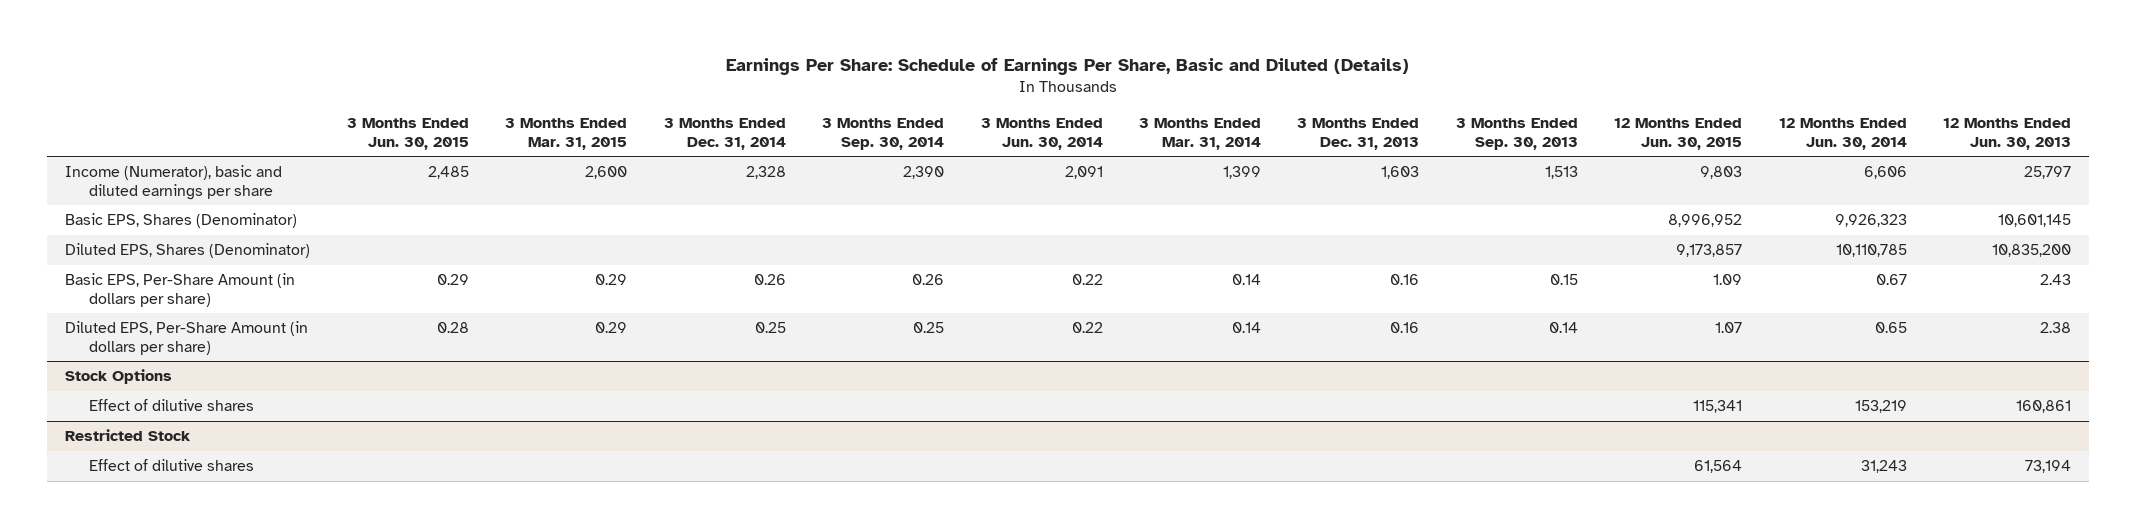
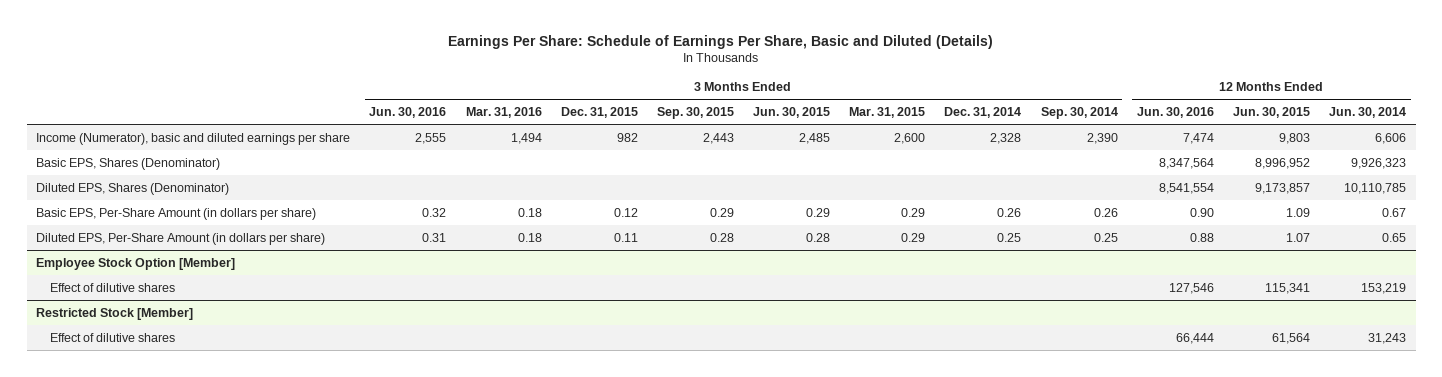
- | 3 Months Ended Jun. 30, 2015 | 3 Months Ended Mar. 31, 2015 | 3 Months Ended Dec. 31, 2014 | 3 Months Ended Sep. 30, 2014 | 3 Months Ended Jun. 30, 2014 | 3 Months Ended Mar. 31, 2014 | 3 Months Ended Dec. 31, 2013 | 3 Months Ended Sep. 30, 2013 | 12 Months Ended Jun. 30, 2015 | 12 Months Ended Jun. 30, 2014 | 12 Months Ended Jun. 30, 2013
+ | 3 Months Ended Jun. 30, 2016 | 3 Months Ended Mar. 31, 2016 | 3 Months Ended Dec. 31, 2015 | 3 Months Ended Sep. 30, 2015 | 3 Months Ended Jun. 30, 2015 | 3 Months Ended Mar. 31, 2015 | 3 Months Ended Dec. 31, 2014 | 3 Months Ended Sep. 30, 2014 | 12 Months Ended Jun. 30, 2016 | 12 Months Ended Jun. 30, 2015 | 12 Months Ended Jun. 30, 2014
- Stock Options
+ Employee Stock Option [Member]
- Restricted Stock
+ Restricted Stock [Member]

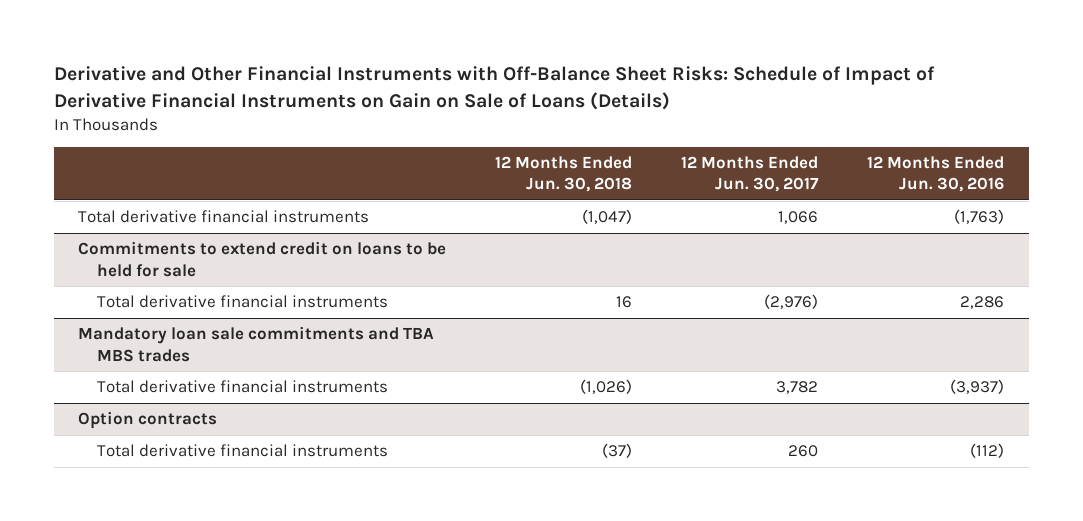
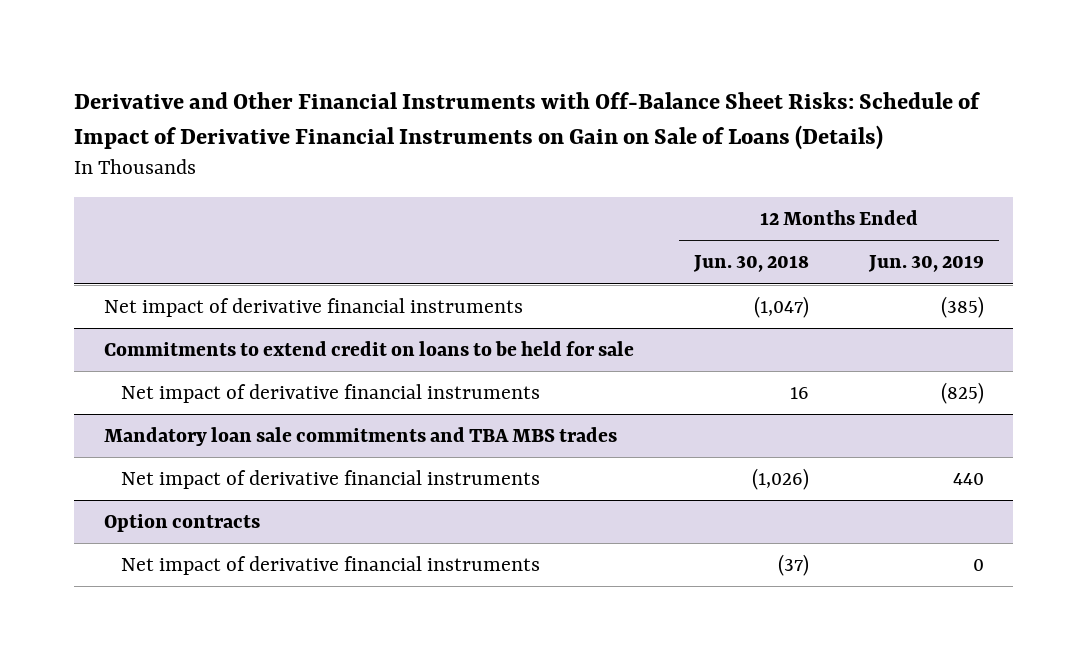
- | 12 Months Ended Jun. 30, 2018 | 12 Months Ended Jun. 30, 2017 | 12 Months Ended Jun. 30, 2016
+ | 12 Months Ended Jun. 30, 2018 | 12 Months Ended Jun. 30, 2019
- Total derivative financial instruments | (1,047) | 1,066 | (1,763)
+ Net impact of derivative financial instruments | (1,047) | (385)
@ Commitments to extend credit on loans to be held for sale
- Total derivative financial instruments | 16 | (2,976) | 2,286
+ Net impact of derivative financial instruments | 16 | (825)
@ Mandatory loan sale commitments and TBA MBS trades
- Total derivative financial instruments | (1,026) | 3,782 | (3,937)
+ Net impact of derivative financial instruments | (1,026) | 440
@ Option contracts
- Total derivative financial instruments | (37) | 260 | (112)
+ Net impact of derivative financial instruments | (37) | 0

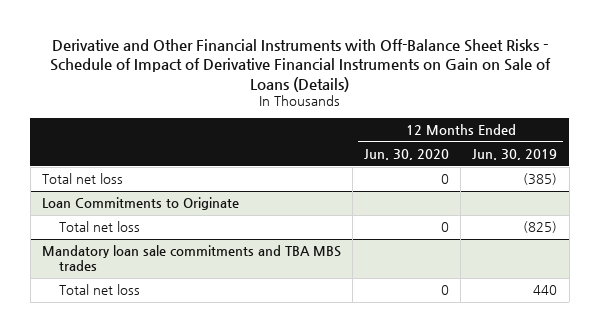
- Derivative and Other Financial Instruments with Off-Balance Sheet Risks: Schedule of Impact of Derivative Financial Instruments on Gain on Sale of Loans (Details)
+ Derivative and Other Financial Instruments with Off-Balance Sheet Risks - Schedule of Impact of Derivative Financial Instruments on Gain on Sale of Loans (Details)
- | 12 Months Ended Jun. 30, 2018 | 12 Months Ended Jun. 30, 2019
+ | 12 Months Ended Jun. 30, 2020 | 12 Months Ended Jun. 30, 2019
- Net impact of derivative financial instruments | (1,047) | (385)
- Commitments to extend credit on loans to be held for sale
- Net impact of derivative financial instruments | 16 | (825)
+ Total net loss | 0 | (385)
+ Loan Commitments to Originate
+ Total net loss | 0 | (825)
@ Mandatory loan sale commitments and TBA MBS trades
- Net impact of derivative financial instruments | (1,026) | 440
- Option contracts
- Net impact of derivative financial instruments | (37) | 0
@ Mandatory loan sale commitments and TBA MBS trades
+ Total net loss | 0 | 440

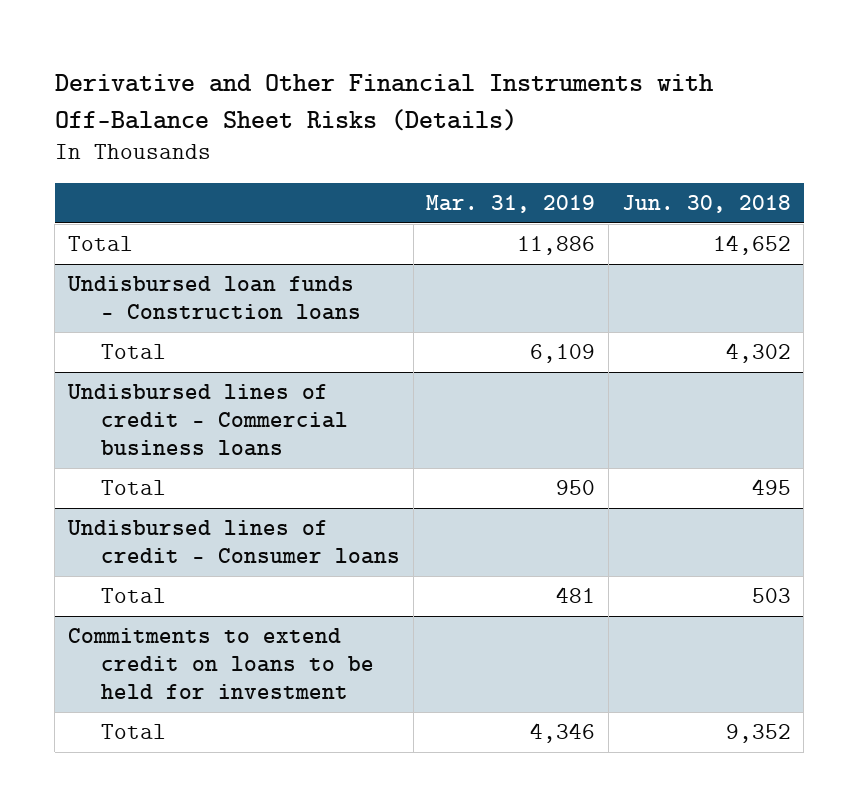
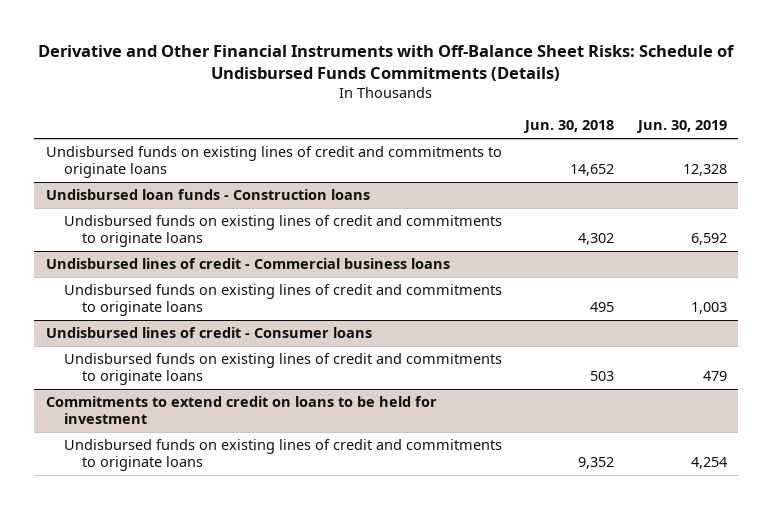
- Derivative and Other Financial Instruments with Off-Balance Sheet Risks (Details)
+ Derivative and Other Financial Instruments with Off-Balance Sheet Risks: Schedule of Undisbursed Funds Commitments (Details)
- | Mar. 31, 2019 | Jun. 30, 2018
+ | Jun. 30, 2018 | Jun. 30, 2019
- Total | 11,886 | 14,652
+ Undisbursed funds on existing lines of credit and commitments to originate loans | 14,652 | 12,328
@ Undisbursed loan funds - Construction loans
- Total | 6,109 | 4,302
+ Undisbursed funds on existing lines of credit and commitments to originate loans | 4,302 | 6,592
@ Undisbursed lines of credit - Commercial business loans
- Total | 950 | 495
+ Undisbursed funds on existing lines of credit and commitments to originate loans | 495 | 1,003
@ Undisbursed lines of credit - Consumer loans
- Total | 481 | 503
+ Undisbursed funds on existing lines of credit and commitments to originate loans | 503 | 479
@ Commitments to extend credit on loans to be held for investment
- Total | 4,346 | 9,352
+ Undisbursed funds on existing lines of credit and commitments to originate loans | 9,352 | 4,254

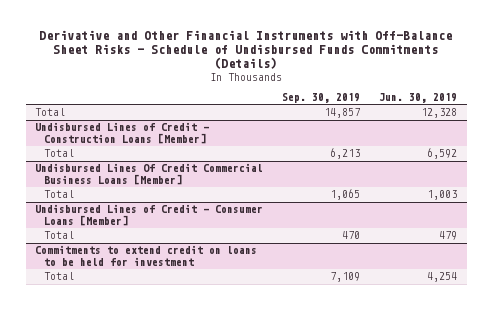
- Derivative and Other Financial Instruments with Off-Balance Sheet Risks: Schedule of Undisbursed Funds Commitments (Details)
+ Derivative and Other Financial Instruments with Off-Balance Sheet Risks - Schedule of Undisbursed Funds Commitments (Details)
- | Jun. 30, 2018 | Jun. 30, 2019
+ | Sep. 30, 2019 | Jun. 30, 2019
- Undisbursed funds on existing lines of credit and commitments to originate loans | 14,652 | 12,328
- Undisbursed loan funds - Construction loans
- Undisbursed funds on existing lines of credit and commitments to originate loans | 4,302 | 6,592
- Undisbursed lines of credit - Commercial business loans
- Undisbursed funds on existing lines of credit and commitments to originate loans | 495 | 1,003
- Undisbursed lines of credit - Consumer loans
- Undisbursed funds on existing lines of credit and commitments to originate loans | 503 | 479
+ Total | 14,857 | 12,328
+ Undisbursed Lines of Credit - Construction Loans [Member]
+ Total | 6,213 | 6,592
+ Undisbursed Lines Of Credit Commercial Business Loans [Member]
+ Total | 1,065 | 1,003
+ Undisbursed Lines of Credit - Consumer Loans [Member]
+ Total | 470 | 479
@ Commitments to extend credit on loans to be held for investment
- Undisbursed funds on existing lines of credit and commitments to originate loans | 9,352 | 4,254
+ Total | 7,109 | 4,254

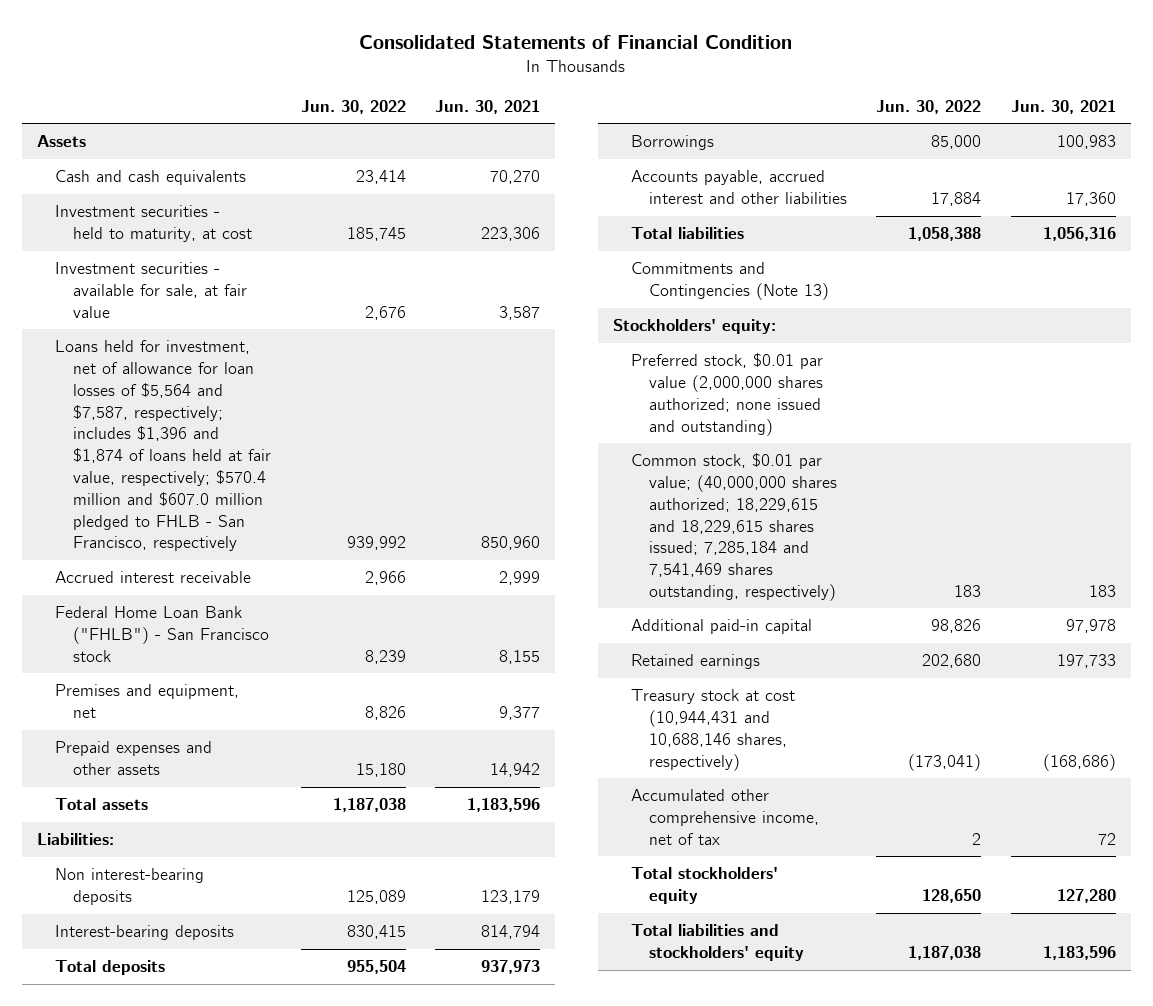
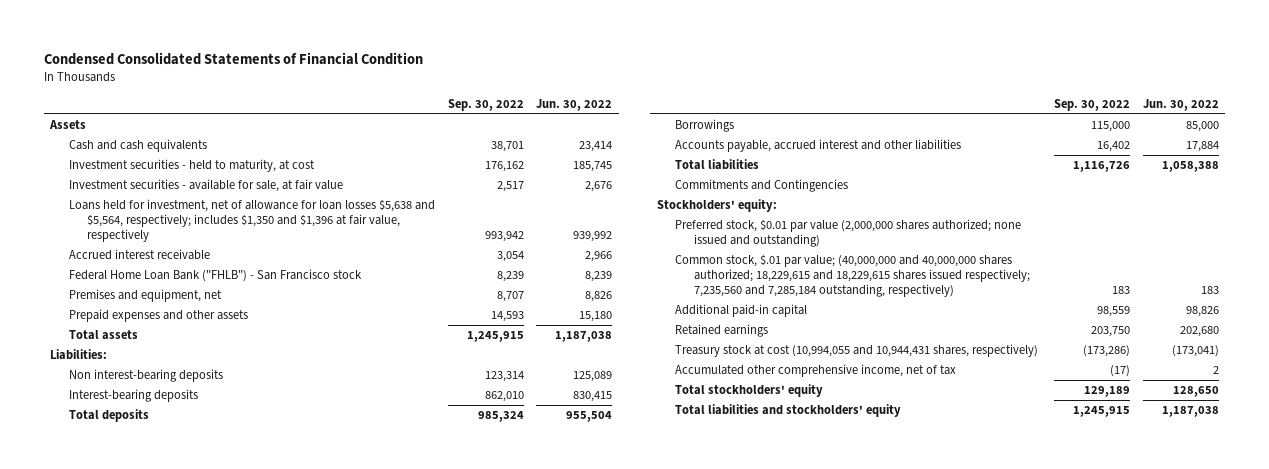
- Consolidated Statements of Financial Condition
+ Condensed Consolidated Statements of Financial Condition
- | Jun. 30, 2022 | Jun. 30, 2021
+ | Sep. 30, 2022 | Jun. 30, 2022
- Loans held for investment, net of allowance for loan losses of $5,564 and $7,587, respectively; includes $1,396 and $1,874 of loans held at fair value, respectively; $570.4 million and $607.0 million pledged to FHLB - San Francisco, respectively | 939,992 | 850,960
+ Loans held for investment, net of allowance for loan losses $5,638 and $5,564, respectively; includes $1,350 and $1,396 at fair value, respectively | 993,942 | 939,992
- Commitments and Contingencies (Note 13)
+ Commitments and Contingencies
- Common stock, $0.01 par value; (40,000,000 shares authorized; 18,229,615 and 18,229,615 shares issued; 7,285,184 and 7,541,469 shares outstanding, respectively) | 183 | 183
+ Common stock, $.01 par value; (40,000,000 and 40,000,000 shares authorized; 18,229,615 and 18,229,615 shares issued respectively; 7,235,560 and 7,285,184 outstanding, respectively) | 183 | 183
- Treasury stock at cost (10,944,431 and 10,688,146 shares, respectively) | (173,041) | (168,686)
+ Treasury stock at cost (10,994,055 and 10,944,431 shares, respectively) | (173,286) | (173,041)

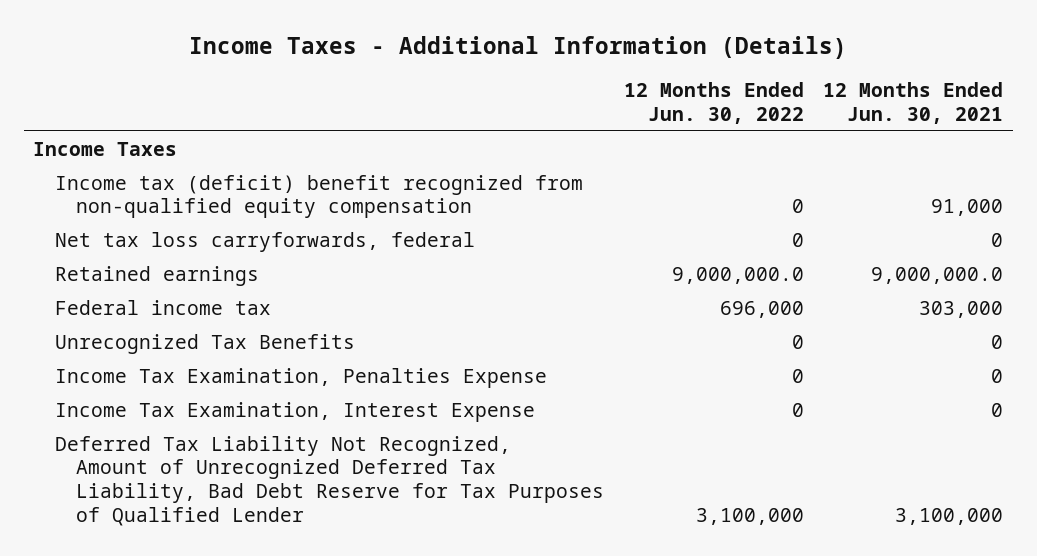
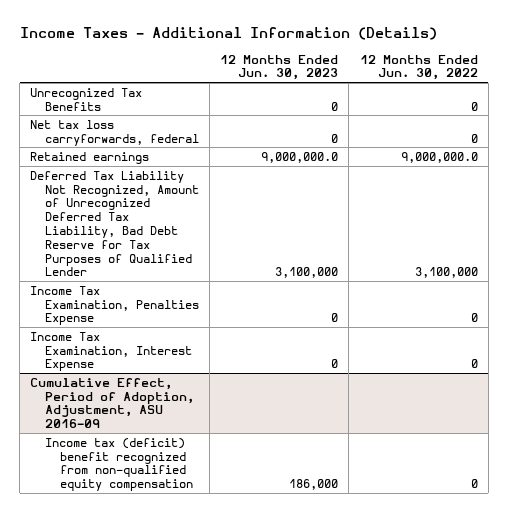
- | 12 Months Ended Jun. 30, 2022 | 12 Months Ended Jun. 30, 2021
+ | 12 Months Ended Jun. 30, 2023 | 12 Months Ended Jun. 30, 2022
- Income Taxes
- Income tax (deficit) benefit recognized from non-qualified equity compensation | 0 | 91,000
moved up: Unrecognized Tax Benefits | 0 | 0
- Federal income tax | 696,000 | 303,000
moved up: Deferred Tax Liability Not Recognized, Amount of Unrecognized Deferred Tax Liability, Bad Debt Reserve for Tax Purposes of Qualified Lender | 3,100,000 | 3,100,000
+ Cumulative Effect, Period of Adoption, Adjustment, ASU 2016-09
+ Income tax (deficit) benefit recognized from non-qualified equity compensation | 186,000 | 0

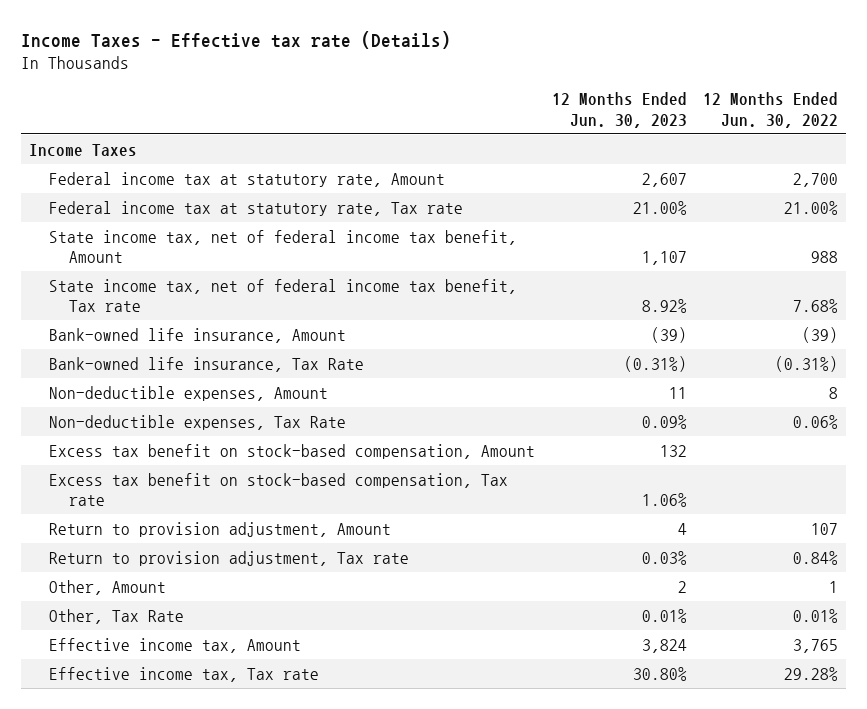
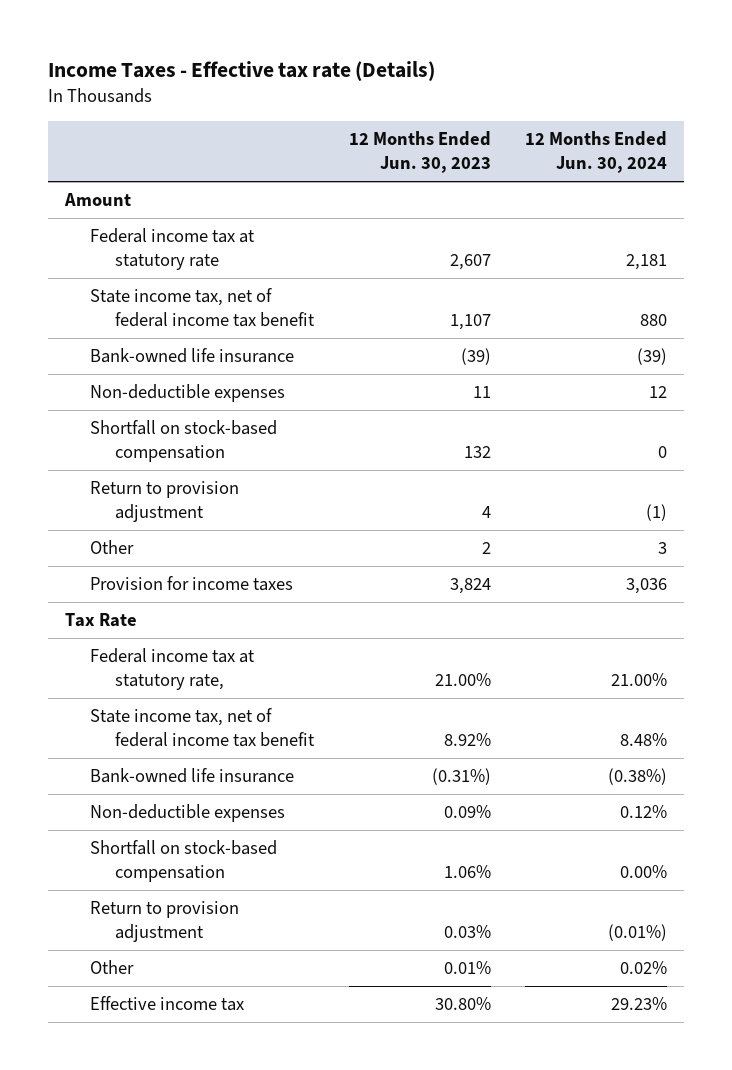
- | 12 Months Ended Jun. 30, 2023 | 12 Months Ended Jun. 30, 2022
+ | 12 Months Ended Jun. 30, 2023 | 12 Months Ended Jun. 30, 2024
- Income Taxes
- Federal income tax at statutory rate, Amount | 2,607 | 2,700
- Federal income tax at statutory rate, Tax rate | 21.00% | 21.00%
- State income tax, net of federal income tax benefit, Amount | 1,107 | 988
- State income tax, net of federal income tax benefit, Tax rate | 8.92% | 7.68%
- Bank-owned life insurance, Amount | (39) | (39)
- Bank-owned life insurance, Tax Rate | (0.31%) | (0.31%)
- Non-deductible expenses, Amount | 11 | 8
- Non-deductible expenses, Tax Rate | 0.09% | 0.06%
- Excess tax benefit on stock-based compensation, Amount | 132 |
- Excess tax benefit on stock-based compensation, Tax rate | 1.06% |
- Return to provision adjustment, Amount | 4 | 107
- Return to provision adjustment, Tax rate | 0.03% | 0.84%
- Other, Amount | 2 | 1
- Other, Tax Rate | 0.01% | 0.01%
- Effective income tax, Amount | 3,824 | 3,765
- Effective income tax, Tax rate | 30.80% | 29.28%
+ Amount
+ Federal income tax at statutory rate | 2,607 | 2,181
+ State income tax, net of federal income tax benefit | 1,107 | 880
+ Bank-owned life insurance | (39) | (39)
+ Non-deductible expenses | 11 | 12
+ Shortfall on stock-based compensation | 132 | 0
+ Return to provision adjustment | 4 | (1)
+ Other | 2 | 3
+ Provision for income taxes | 3,824 | 3,036
+ Tax Rate
+ Federal income tax at statutory rate, | 21.00% | 21.00%
+ State income tax, net of federal income tax benefit | 8.92% | 8.48%
+ Bank-owned life insurance | (0.31%) | (0.38%)
+ Non-deductible expenses | 0.09% | 0.12%
+ Shortfall on stock-based compensation | 1.06% | 0.00%
+ Return to provision adjustment | 0.03% | (0.01%)
+ Other | 0.01% | 0.02%
+ Effective income tax | 30.80% | 29.23%

